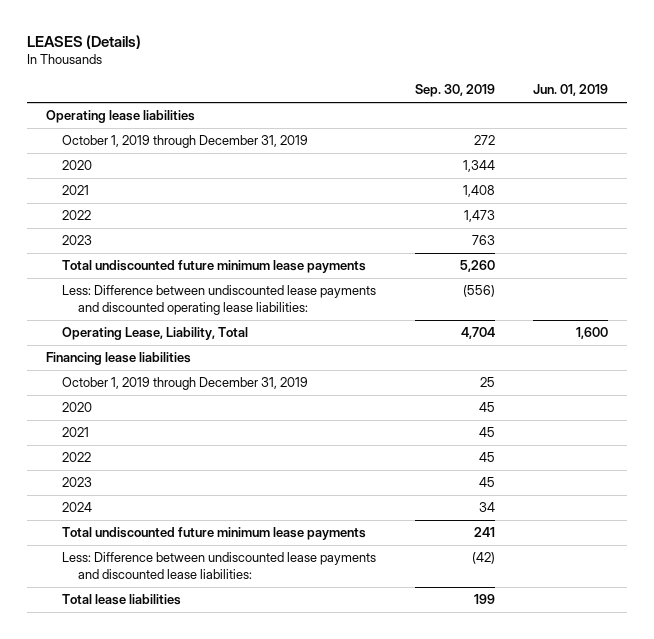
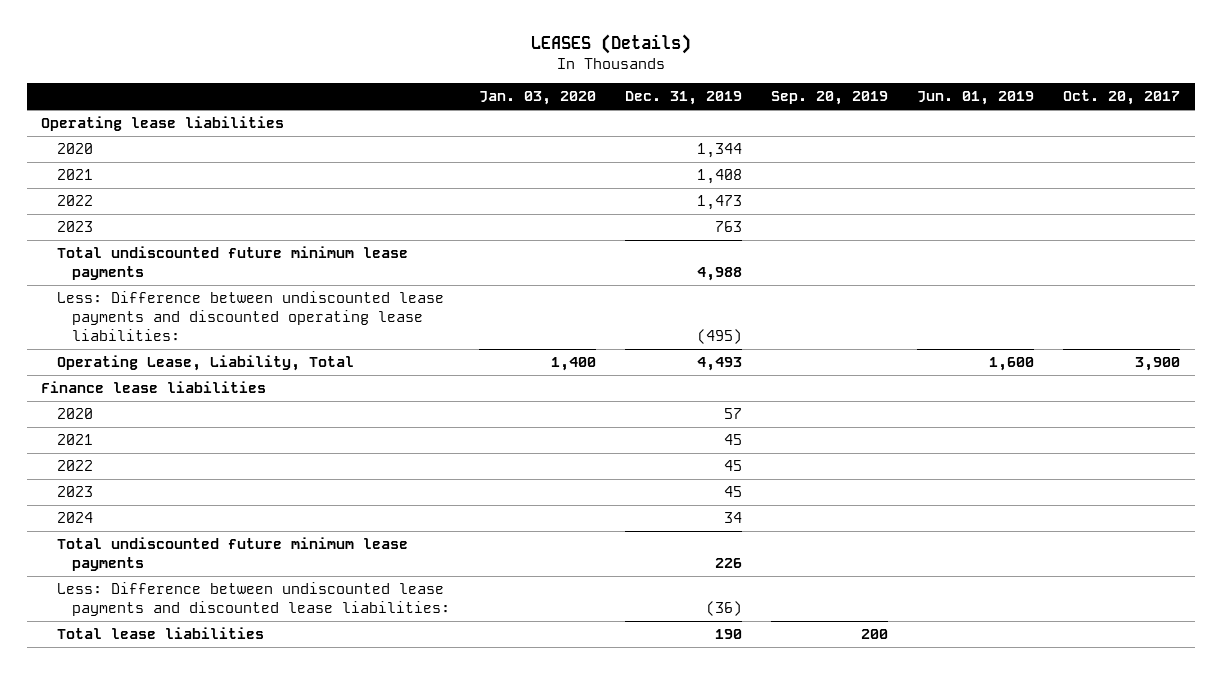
- | Sep. 30, 2019 | Jun. 01, 2019
+ | Jan. 03, 2020 | Dec. 31, 2019 | Sep. 20, 2019 | Jun. 01, 2019 | Oct. 20, 2017
- October 1, 2019 through December 31, 2019 | 272 |
- Financing lease liabilities
- October 1, 2019 through December 31, 2019 | 25 |
+ Finance lease liabilities

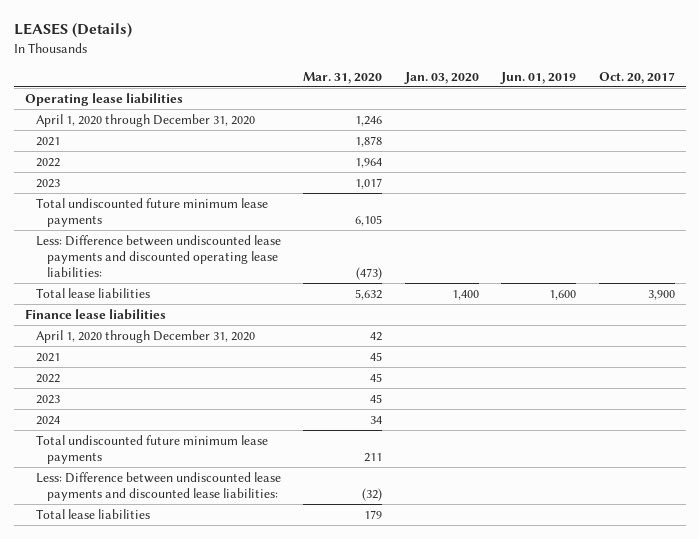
- | Jan. 03, 2020 | Dec. 31, 2019 | Sep. 20, 2019 | Jun. 01, 2019 | Oct. 20, 2017
+ | Mar. 31, 2020 | Jan. 03, 2020 | Jun. 01, 2019 | Oct. 20, 2017
- 2020 | | 1,344 | | |
+ April 1, 2020 through December 31, 2020 | 1,246 | | |
- Operating Lease, Liability, Total | 1,400 | 4,493 | | 1,600 | 3,900
+ Total lease liabilities | 5,632 | 1,400 | 1,600 | 3,900
- 2020 | | 57 | | |
+ April 1, 2020 through December 31, 2020 | 42 | | |

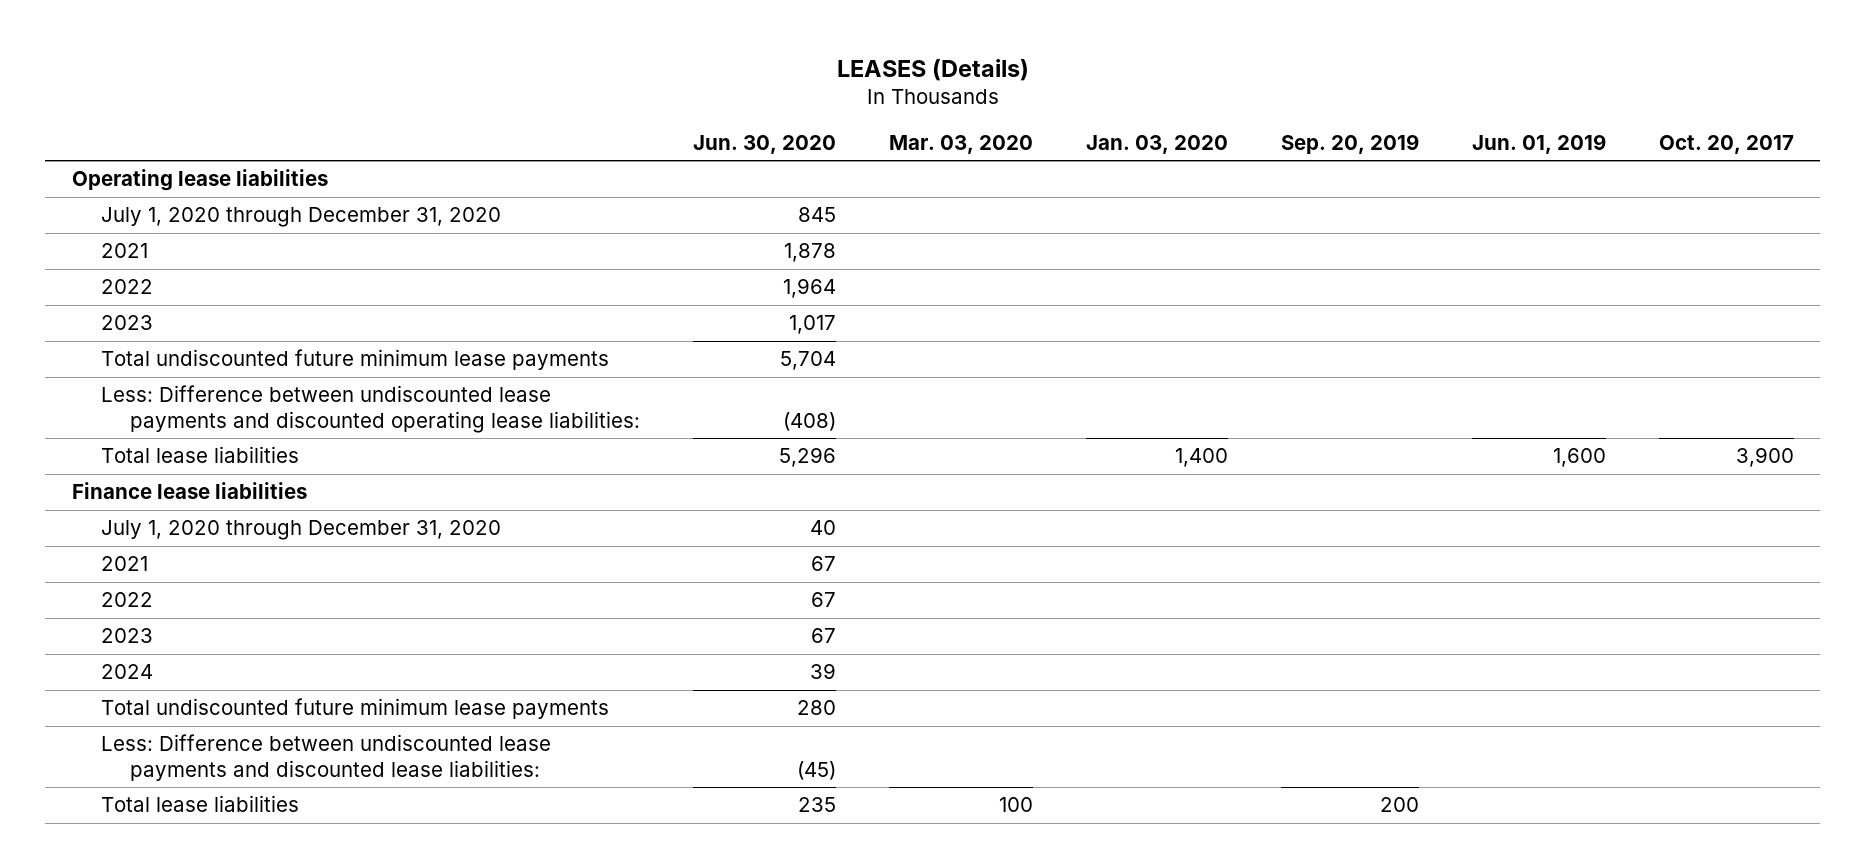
- | Mar. 31, 2020 | Jan. 03, 2020 | Jun. 01, 2019 | Oct. 20, 2017
+ | Jun. 30, 2020 | Mar. 03, 2020 | Jan. 03, 2020 | Sep. 20, 2019 | Jun. 01, 2019 | Oct. 20, 2017
- April 1, 2020 through December 31, 2020 | 1,246 | | |
+ July 1, 2020 through December 31, 2020 | 845 | | | | |
- April 1, 2020 through December 31, 2020 | 42 | | |
+ July 1, 2020 through December 31, 2020 | 40 | | | | |

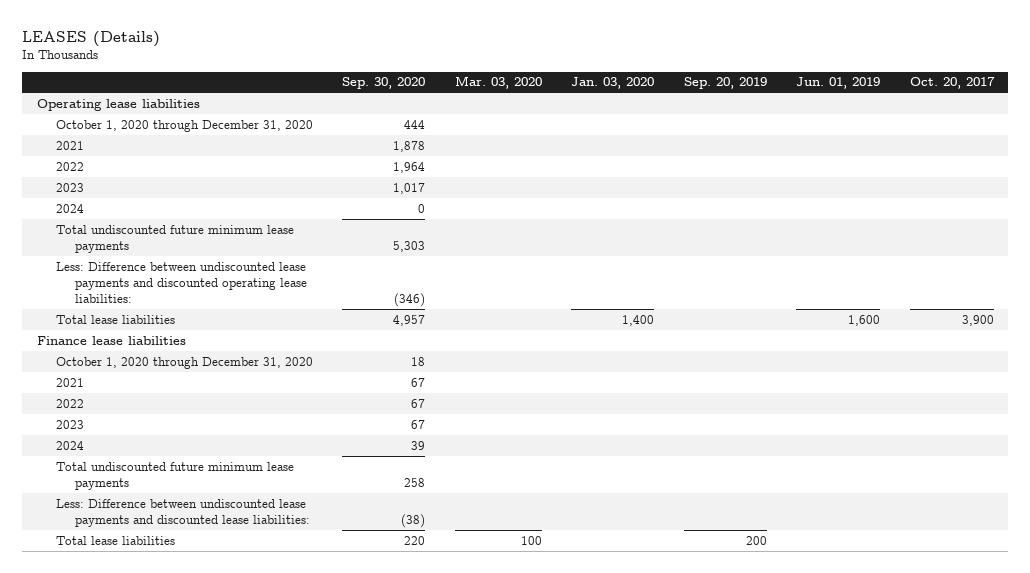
- | Jun. 30, 2020 | Mar. 03, 2020 | Jan. 03, 2020 | Sep. 20, 2019 | Jun. 01, 2019 | Oct. 20, 2017
+ | Sep. 30, 2020 | Mar. 03, 2020 | Jan. 03, 2020 | Sep. 20, 2019 | Jun. 01, 2019 | Oct. 20, 2017
- July 1, 2020 through December 31, 2020 | 845 | | | | |
+ October 1, 2020 through December 31, 2020 | 444 | | | | |
+ 2024 | 0 | | | | |
- July 1, 2020 through December 31, 2020 | 40 | | | | |
+ October 1, 2020 through December 31, 2020 | 18 | | | | |

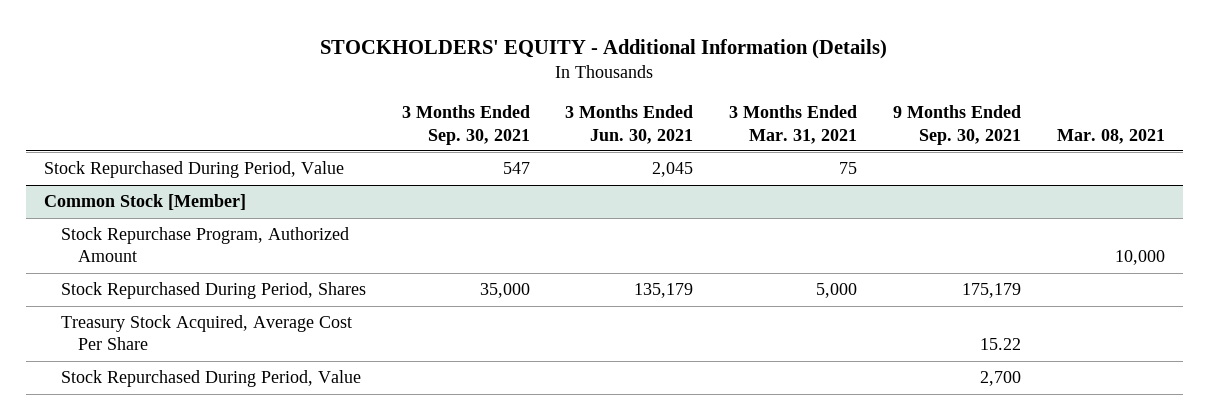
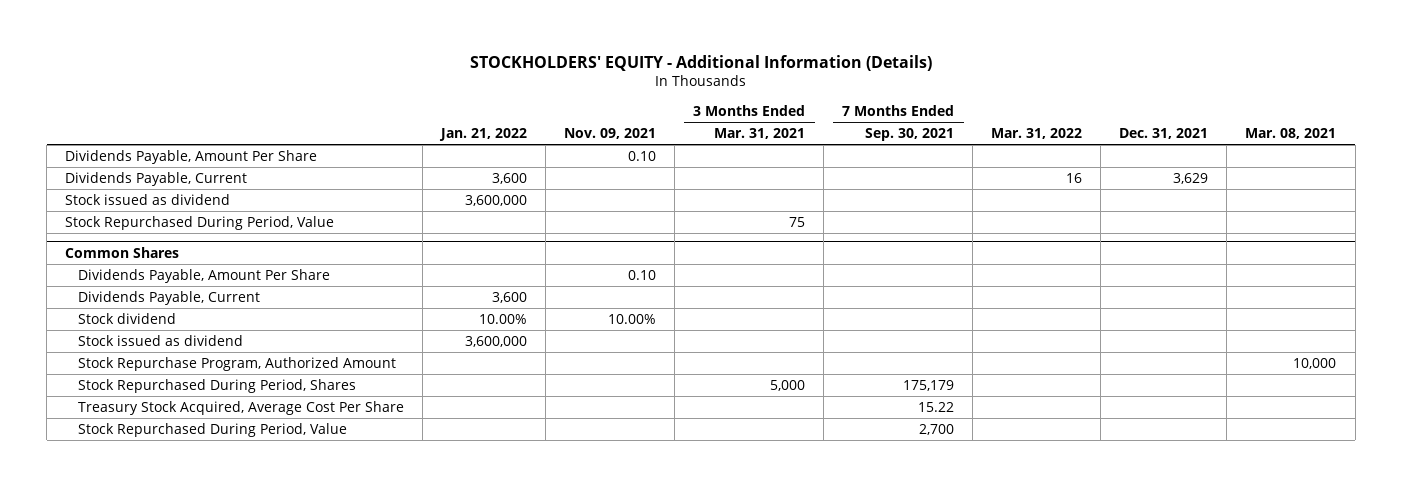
- | 3 Months Ended Sep. 30, 2021 | 3 Months Ended Jun. 30, 2021 | 3 Months Ended Mar. 31, 2021 | 9 Months Ended Sep. 30, 2021 | Mar. 08, 2021
+ | Jan. 21, 2022 | Nov. 09, 2021 | 3 Months Ended Mar. 31, 2021 | 7 Months Ended Sep. 30, 2021 | Mar. 31, 2022 | Dec. 31, 2021 | Mar. 08, 2021
+ Dividends Payable, Amount Per Share | | 0.10 | | | | |
+ Dividends Payable, Current | 3,600 | | | | 16 | 3,629 |
+ Stock issued as dividend | 3,600,000 | | | | | |
- Common Stock [Member]
+ Common Shares
+ Dividends Payable, Amount Per Share | | 0.10 | | | | |
+ Dividends Payable, Current | 3,600 | | | | | |
+ Stock dividend | 10.00% | 10.00% | | | | |
+ Stock issued as dividend | 3,600,000 | | | | | |

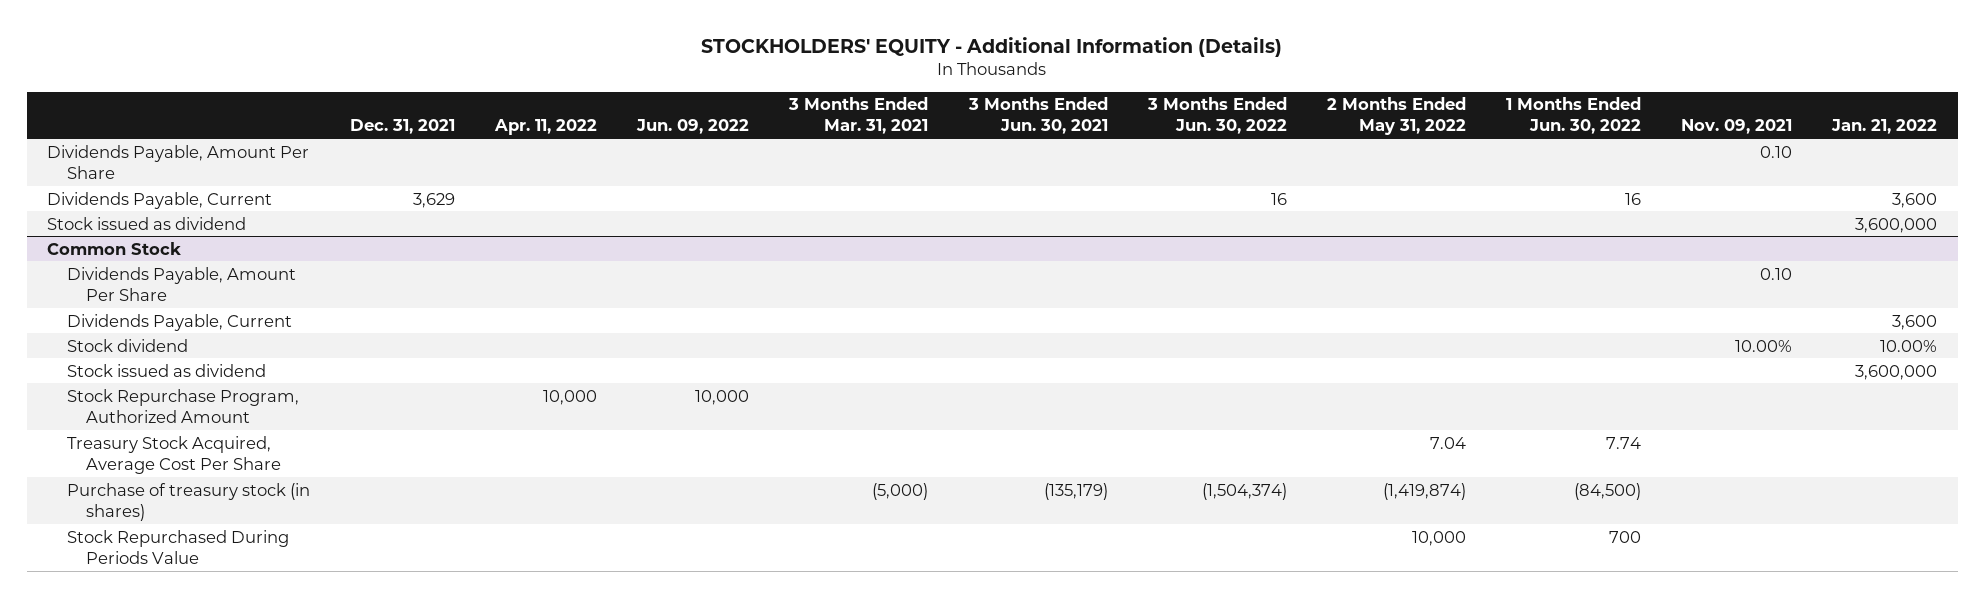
- | Jan. 21, 2022 | Nov. 09, 2021 | 3 Months Ended Mar. 31, 2021 | 7 Months Ended Sep. 30, 2021 | Mar. 31, 2022 | Dec. 31, 2021 | Mar. 08, 2021
+ | Dec. 31, 2021 | Apr. 11, 2022 | Jun. 09, 2022 | 3 Months Ended Mar. 31, 2021 | 3 Months Ended Jun. 30, 2021 | 3 Months Ended Jun. 30, 2022 | 2 Months Ended May 31, 2022 | 1 Months Ended Jun. 30, 2022 | Nov. 09, 2021 | Jan. 21, 2022
- Stock Repurchased During Period, Value | | | 75 | | | |
- Common Shares
+ Common Stock
- Stock Repurchased During Period, Shares | | | 5,000 | 175,179 | | |
- Stock Repurchased During Period, Value | | | | 2,700 | | |
+ Purchase of treasury stock (in shares) | | | | (5,000) | (135,179) | (1,504,374) | (1,419,874) | (84,500) | |
+ Stock Repurchased During Periods Value | | | | | | | 10,000 | 700 | |

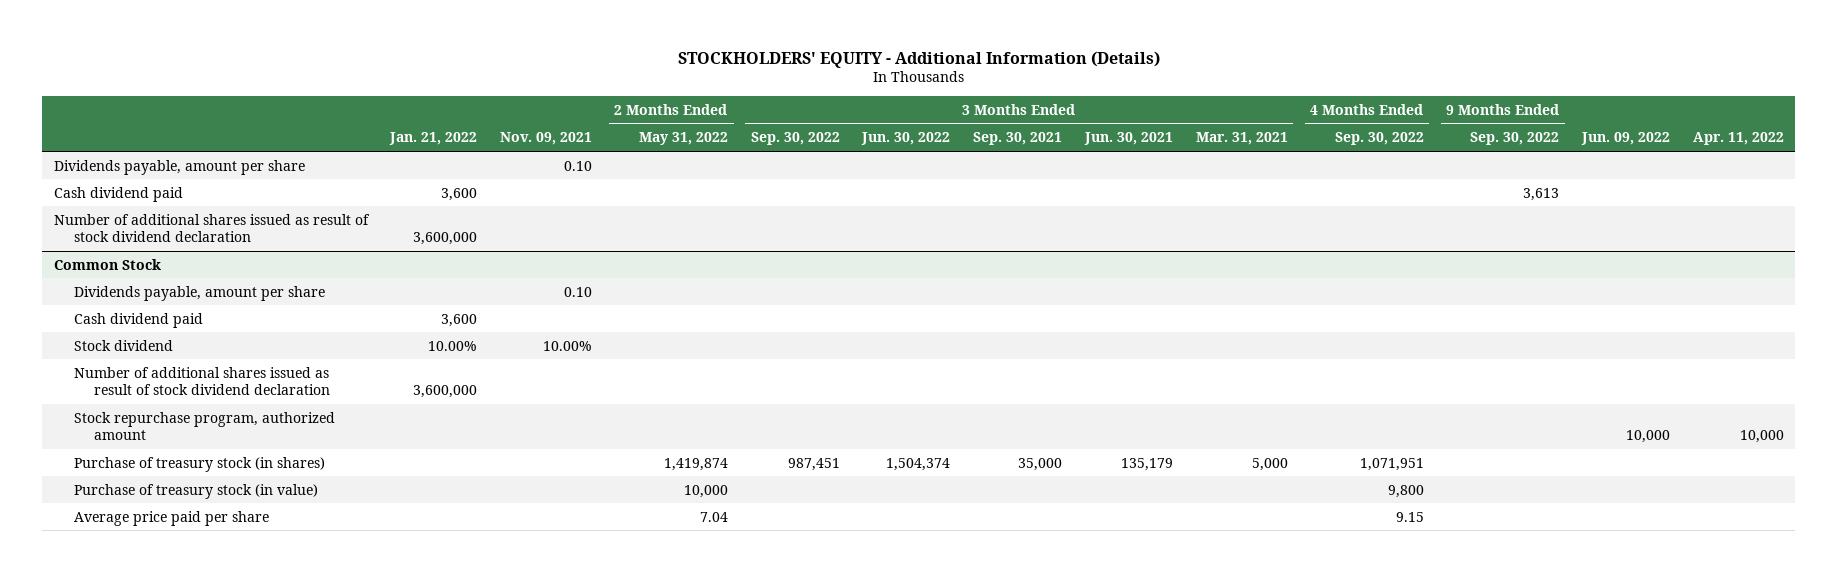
- | Dec. 31, 2021 | Apr. 11, 2022 | Jun. 09, 2022 | 3 Months Ended Mar. 31, 2021 | 3 Months Ended Jun. 30, 2021 | 3 Months Ended Jun. 30, 2022 | 2 Months Ended May 31, 2022 | 1 Months Ended Jun. 30, 2022 | Nov. 09, 2021 | Jan. 21, 2022
+ | Jan. 21, 2022 | Nov. 09, 2021 | 2 Months Ended May 31, 2022 | 3 Months Ended Sep. 30, 2022 | 3 Months Ended Jun. 30, 2022 | 3 Months Ended Sep. 30, 2021 | 3 Months Ended Jun. 30, 2021 | 3 Months Ended Mar. 31, 2021 | 4 Months Ended Sep. 30, 2022 | 9 Months Ended Sep. 30, 2022 | Jun. 09, 2022 | Apr. 11, 2022
- Dividends Payable, Amount Per Share | | | | | | | | | 0.10 |
- Dividends Payable, Current | 3,629 | | | | | 16 | | 16 | | 3,600
- Stock issued as dividend | | | | | | | | | | 3,600,000
+ Dividends payable, amount per share | | 0.10 | | | | | | | | | |
+ Cash dividend paid | 3,600 | | | | | | | | | 3,613 | |
+ Number of additional shares issued as result of stock dividend declaration | 3,600,000 | | | | | | | | | | |
@ Common Stock
- Dividends Payable, Amount Per Share | | | | | | | | | 0.10 |
- Dividends Payable, Current | | | | | | | | | | 3,600
+ Dividends payable, amount per share | | 0.10 | | | | | | | | | |
+ Cash dividend paid | 3,600 | | | | | | | | | | |
- Stock issued as dividend | | | | | | | | | | 3,600,000
- Stock Repurchase Program, Authorized Amount | | 10,000 | 10,000 | | | | | | |
- Treasury Stock Acquired, Average Cost Per Share | | | | | | | 7.04 | 7.74 | |
- Purchase of treasury stock (in shares) | | | | (5,000) | (135,179) | (1,504,374) | (1,419,874) | (84,500) | |
- Stock Repurchased During Periods Value | | | | | | | 10,000 | 700 | |
+ Number of additional shares issued as result of stock dividend declaration | 3,600,000 | | | | | | | | | | |
+ Stock repurchase program, authorized amount | | | | | | | | | | | 10,000 | 10,000
+ Purchase of treasury stock (in shares) | | | 1,419,874 | 987,451 | 1,504,374 | 35,000 | 135,179 | 5,000 | 1,071,951 | | |
+ Purchase of treasury stock (in value) | | | 10,000 | | | | | | 9,800 | | |
+ Average price paid per share | | | 7.04 | | | | | | 9.15 | | |

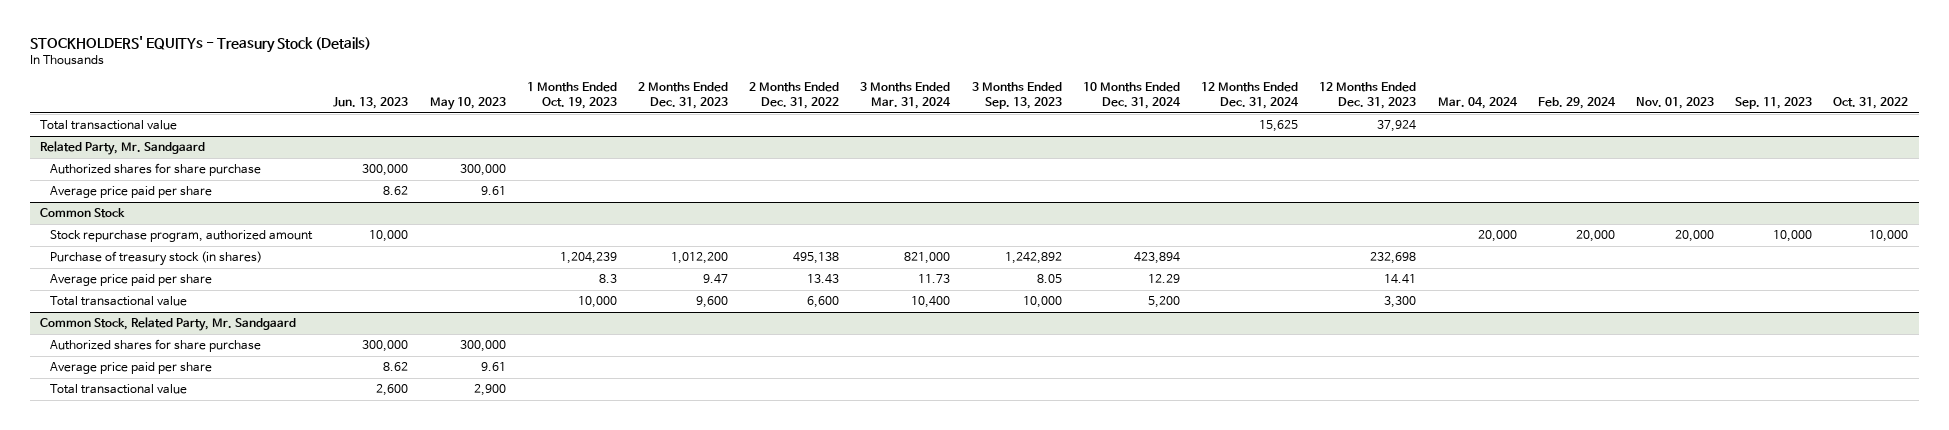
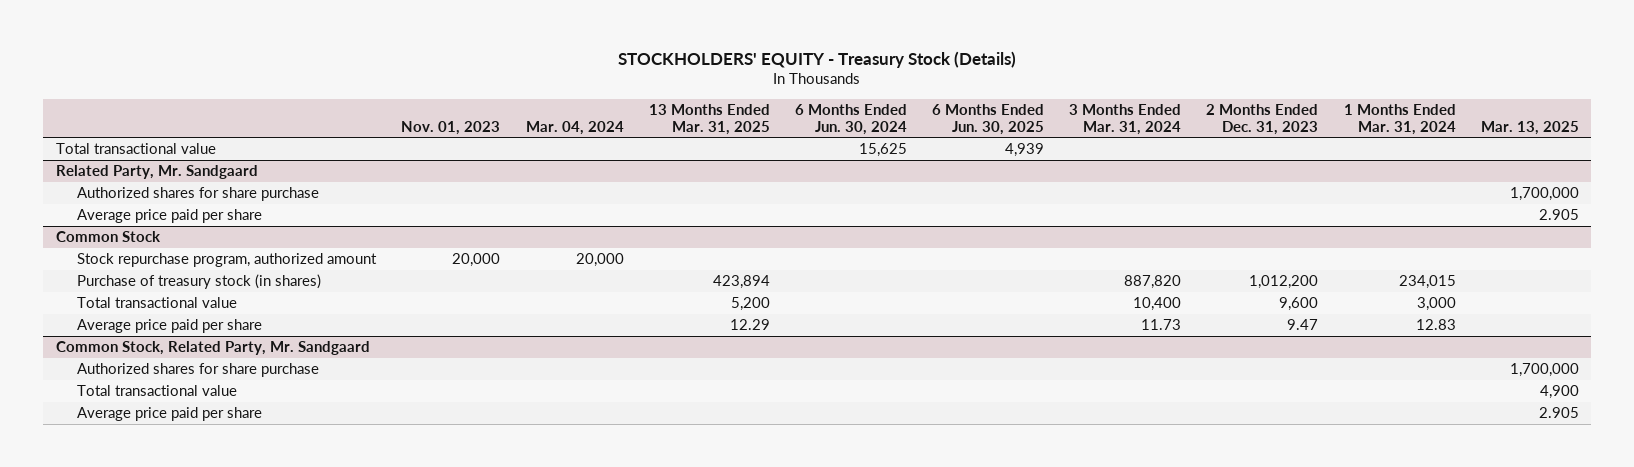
- STOCKHOLDERS' EQUITYs - Treasury Stock (Details)
+ STOCKHOLDERS' EQUITY - Treasury Stock (Details)
- | Jun. 13, 2023 | May 10, 2023 | 1 Months Ended Oct. 19, 2023 | 2 Months Ended Dec. 31, 2023 | 2 Months Ended Dec. 31, 2022 | 3 Months Ended Mar. 31, 2024 | 3 Months Ended Sep. 13, 2023 | 10 Months Ended Dec. 31, 2024 | 12 Months Ended Dec. 31, 2024 | 12 Months Ended Dec. 31, 2023 | Mar. 04, 2024 | Feb. 29, 2024 | Nov. 01, 2023 | Sep. 11, 2023 | Oct. 31, 2022
+ | Nov. 01, 2023 | Mar. 04, 2024 | 13 Months Ended Mar. 31, 2025 | 6 Months Ended Jun. 30, 2024 | 6 Months Ended Jun. 30, 2025 | 3 Months Ended Mar. 31, 2024 | 2 Months Ended Dec. 31, 2023 | 1 Months Ended Mar. 31, 2024 | Mar. 13, 2025
@ Common Stock
- Purchase of treasury stock (in shares) | | | 1,204,239 | 1,012,200 | 495,138 | 821,000 | 1,242,892 | 423,894 | | 232,698 | | | | |
+ Purchase of treasury stock (in shares) | | | 423,894 | | | 887,820 | 1,012,200 | 234,015 |
moved down: Average price paid per share | | | 12.29 | | | 11.73 | 9.47 | 12.83 |
@ Common Stock, Related Party, Mr. Sandgaard
moved down: Average price paid per share | | | | | | | | | 2.905

